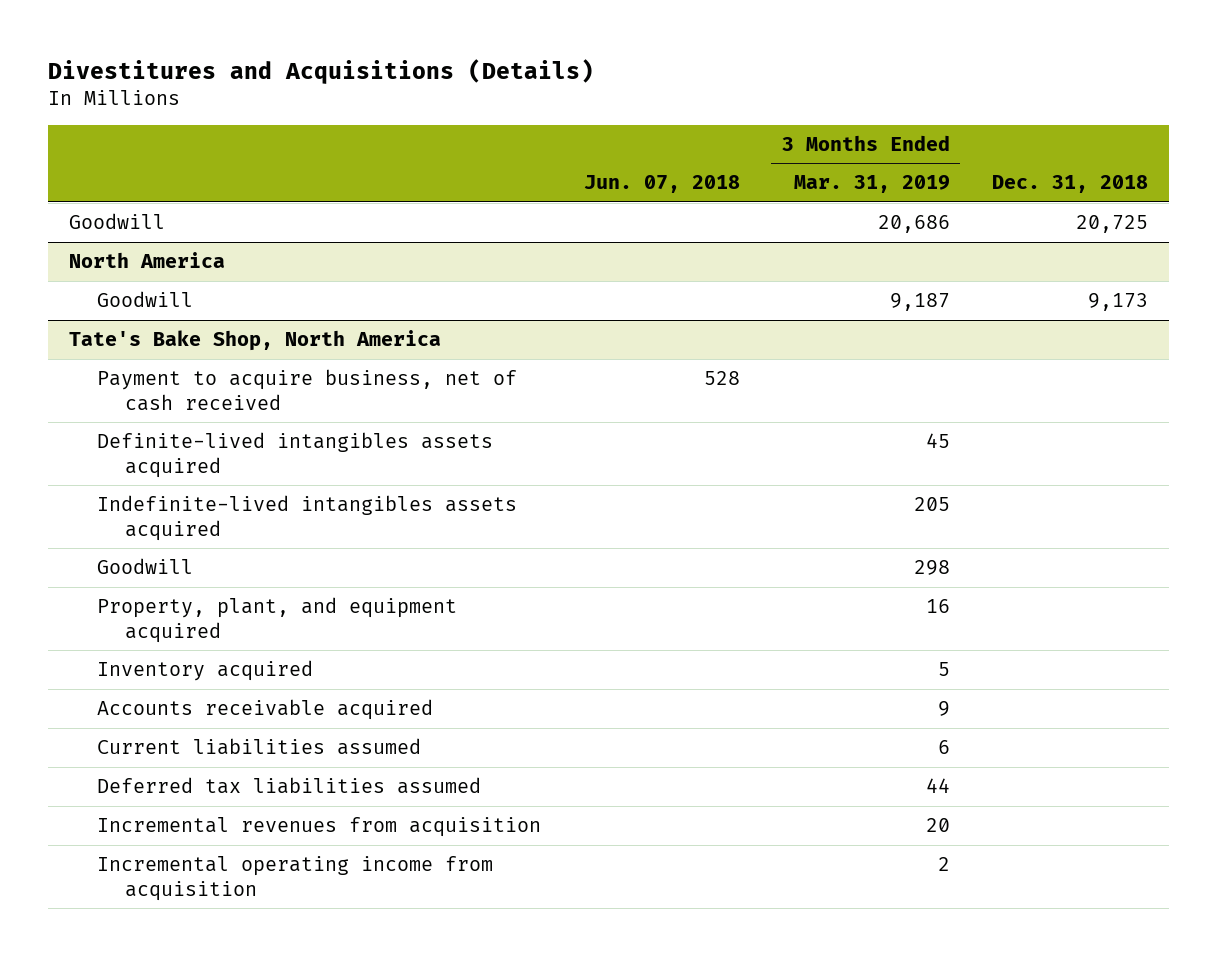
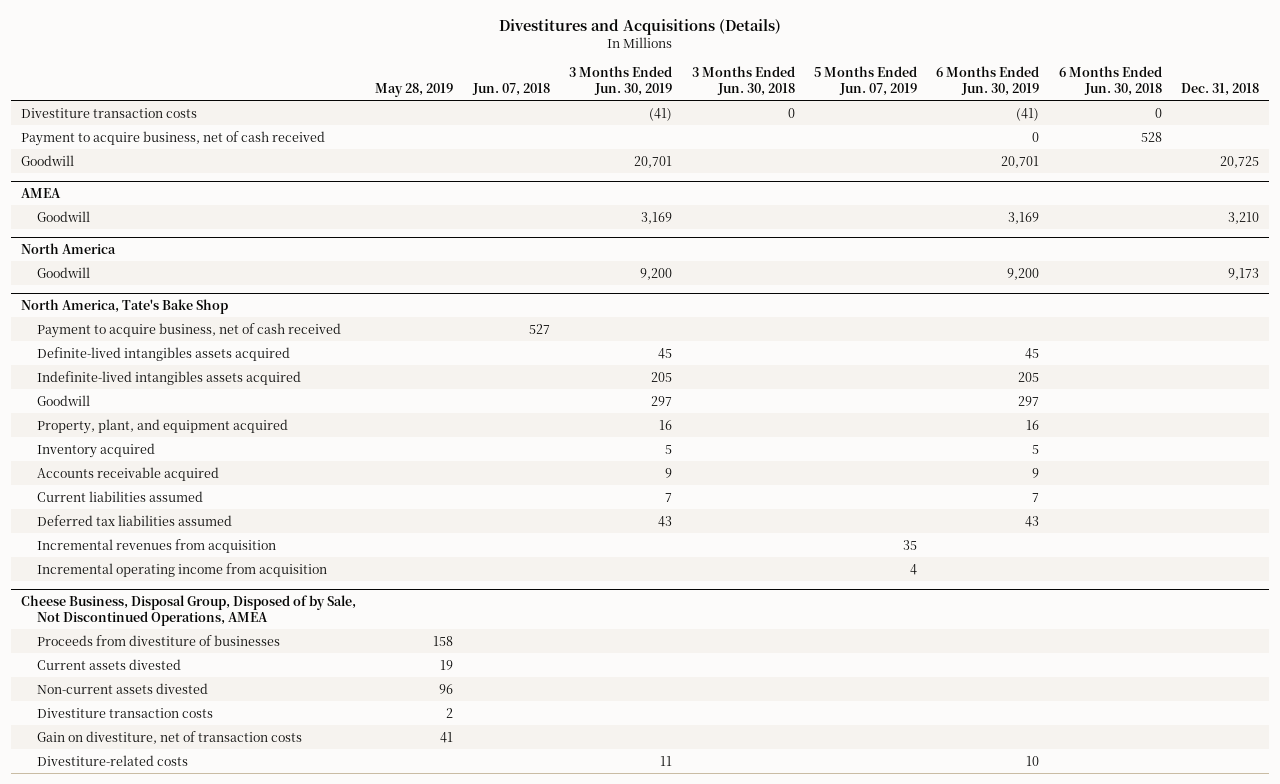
- | Jun. 07, 2018 | 3 Months Ended Mar. 31, 2019 | Dec. 31, 2018
+ | May 28, 2019 | Jun. 07, 2018 | 3 Months Ended Jun. 30, 2019 | 3 Months Ended Jun. 30, 2018 | 5 Months Ended Jun. 07, 2019 | 6 Months Ended Jun. 30, 2019 | 6 Months Ended Jun. 30, 2018 | Dec. 31, 2018
+ Divestiture transaction costs | | | (41) | 0 | | (41) | 0 |
+ Payment to acquire business, net of cash received | | | | | | 0 | 528 |
+ AMEA
+ Goodwill | | | 3,169 | | | 3,169 | | 3,210
- Tate's Bake Shop, North America
- Payment to acquire business, net of cash received | 528 | |
+ North America, Tate's Bake Shop
+ Payment to acquire business, net of cash received | | 527 | | | | | |
+ Cheese Business, Disposal Group, Disposed of by Sale, Not Discontinued Operations, AMEA
+ Proceeds from divestiture of businesses | 158 | | | | | | |
+ Current assets divested | 19 | | | | | | |
+ Non-current assets divested | 96 | | | | | | |
+ Divestiture transaction costs | 2 | | | | | | |
+ Gain on divestiture, net of transaction costs | 41 | | | | | | |
+ Divestiture-related costs | | | 11 | | | 10 | |

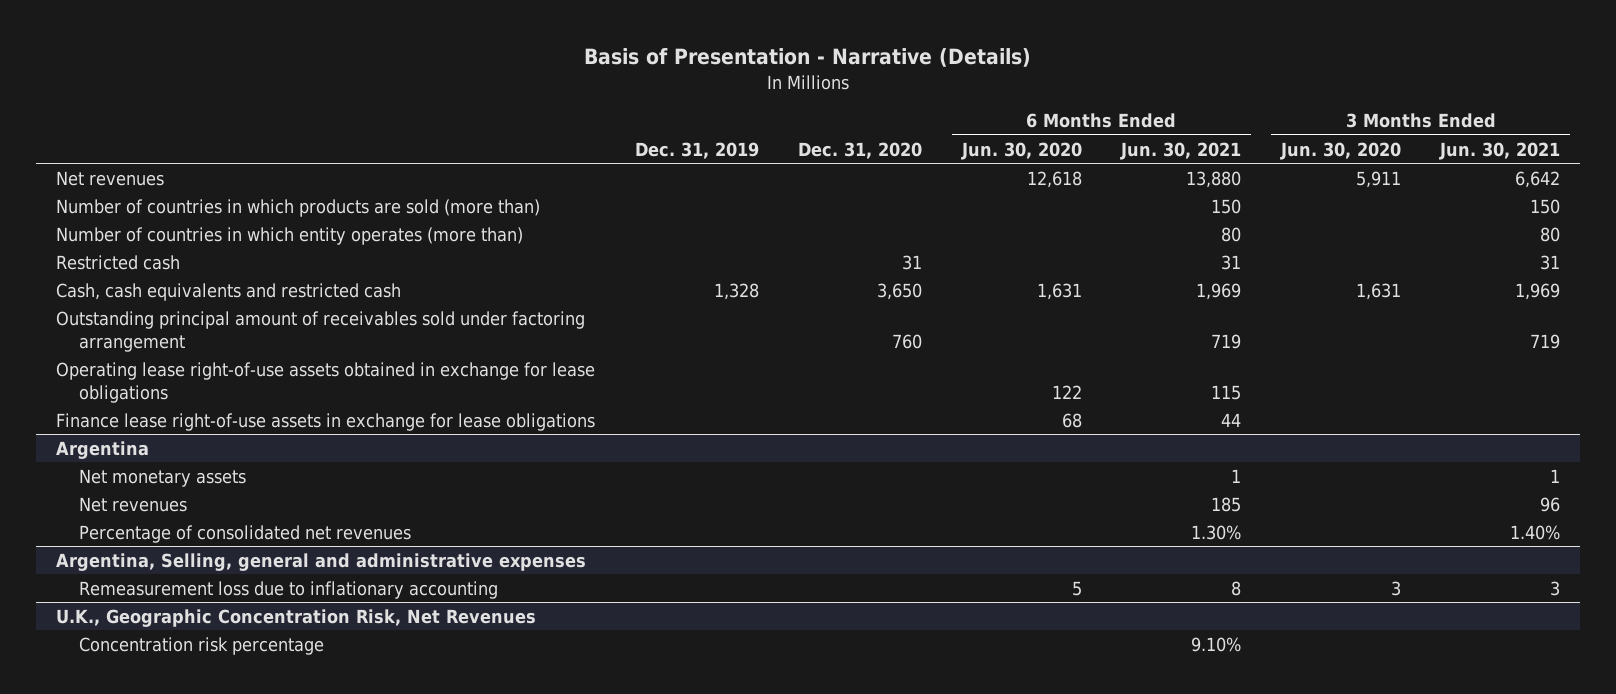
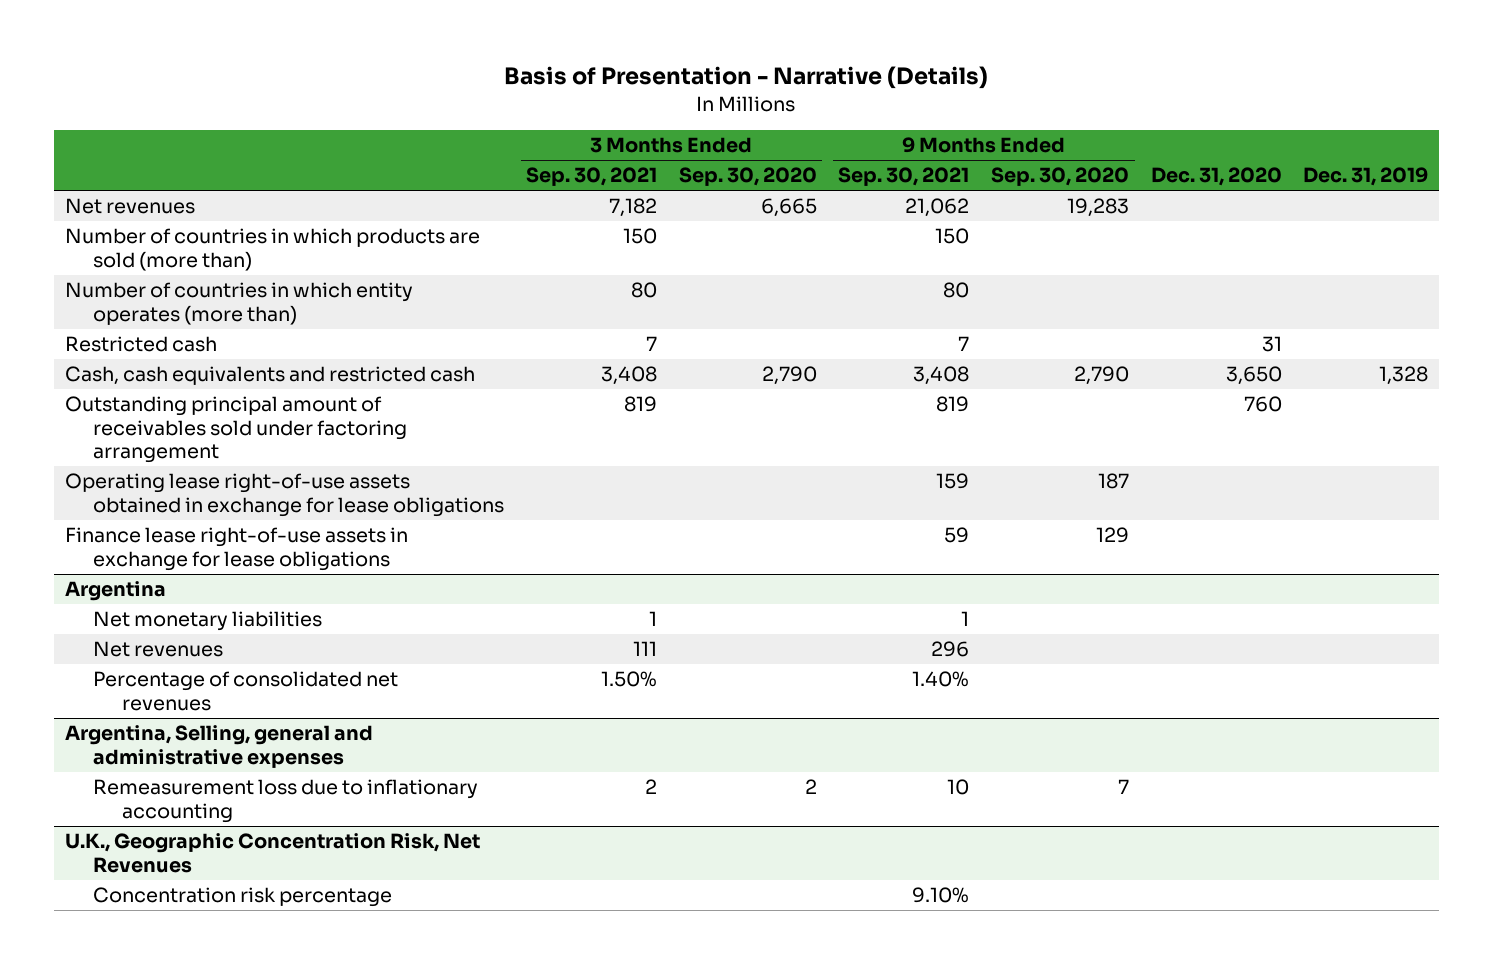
- | Dec. 31, 2019 | Dec. 31, 2020 | 6 Months Ended Jun. 30, 2020 | 6 Months Ended Jun. 30, 2021 | 3 Months Ended Jun. 30, 2020 | 3 Months Ended Jun. 30, 2021
+ | 3 Months Ended Sep. 30, 2021 | 3 Months Ended Sep. 30, 2020 | 9 Months Ended Sep. 30, 2021 | 9 Months Ended Sep. 30, 2020 | Dec. 31, 2020 | Dec. 31, 2019
@ Argentina
- Net monetary assets | | | | 1 | | 1
+ Net monetary liabilities | 1 | | 1 | | |

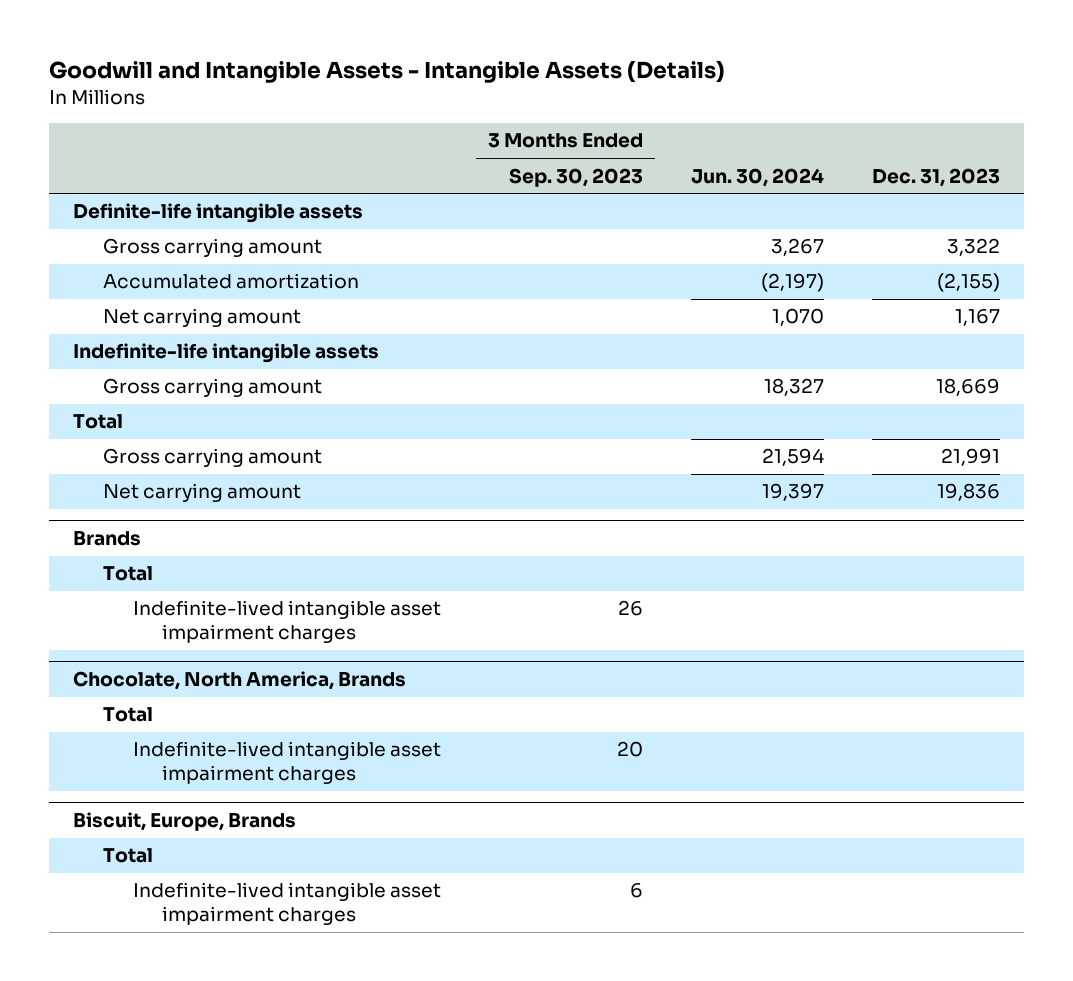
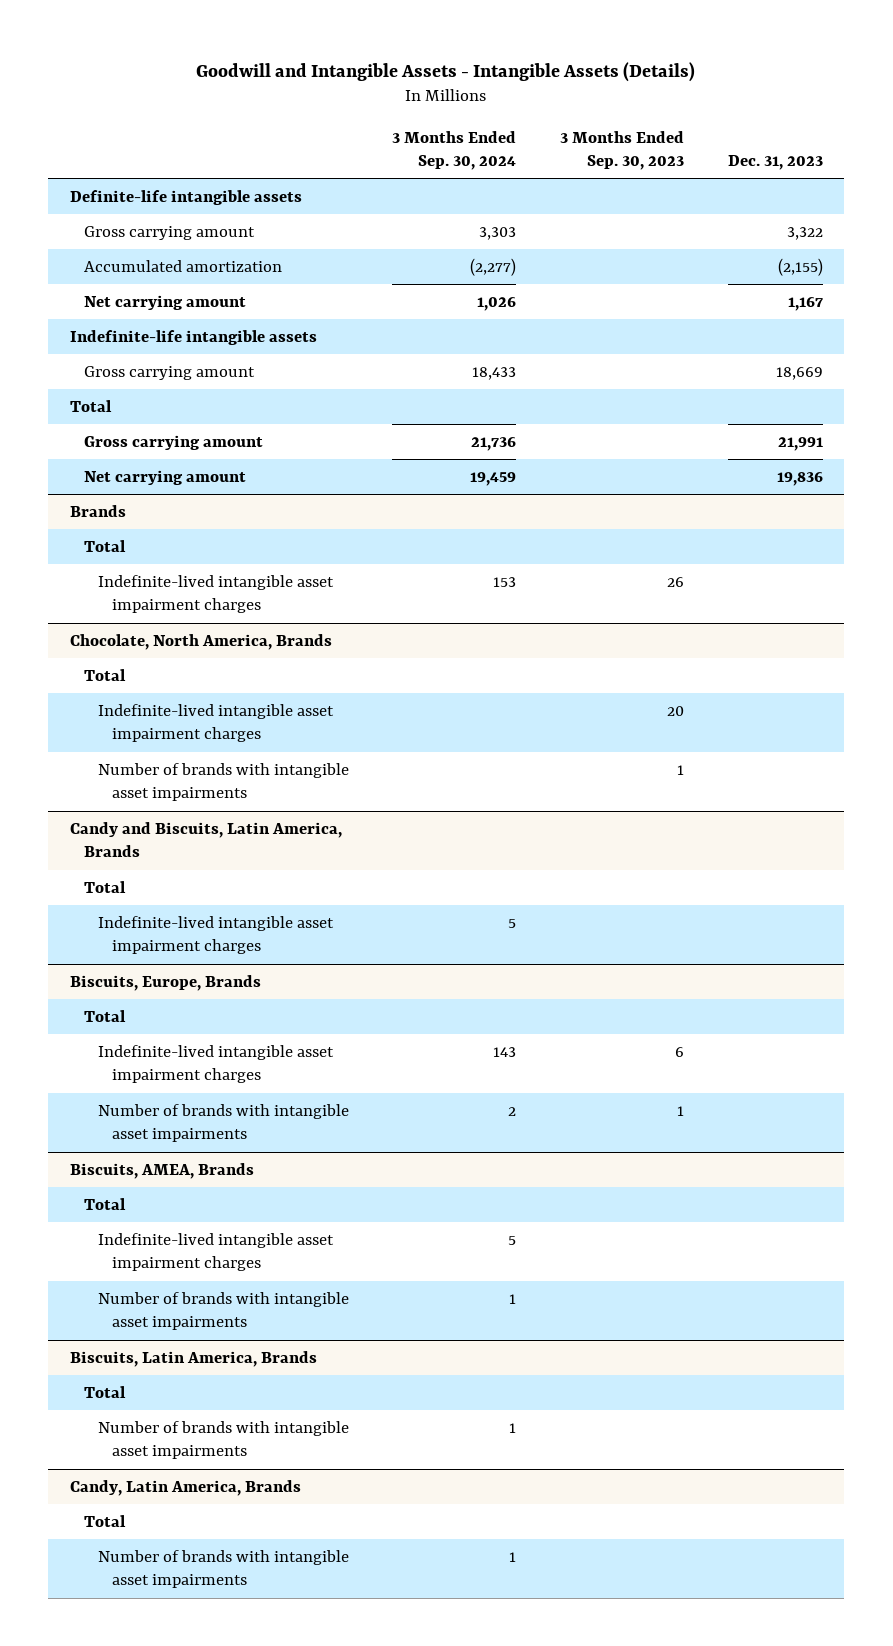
- | 3 Months Ended Sep. 30, 2023 | Jun. 30, 2024 | Dec. 31, 2023
+ | 3 Months Ended Sep. 30, 2024 | 3 Months Ended Sep. 30, 2023 | Dec. 31, 2023
- Biscuit, Europe, Brands
@ Chocolate, North America, Brands
+ Number of brands with intangible asset impairments | | 1 |
+ Candy and Biscuits, Latin America, Brands
+ Total
+ Indefinite-lived intangible asset impairment charges | 5 | |
+ Biscuits, Europe, Brands
+ Number of brands with intangible asset impairments | 2 | 1 |
+ Biscuits, AMEA, Brands
+ Total
+ Indefinite-lived intangible asset impairment charges | 5 | |
+ Number of brands with intangible asset impairments | 1 | |
+ Biscuits, Latin America, Brands
+ Total
+ Number of brands with intangible asset impairments | 1 | |
+ Candy, Latin America, Brands
+ Total
+ Number of brands with intangible asset impairments | 1 | |

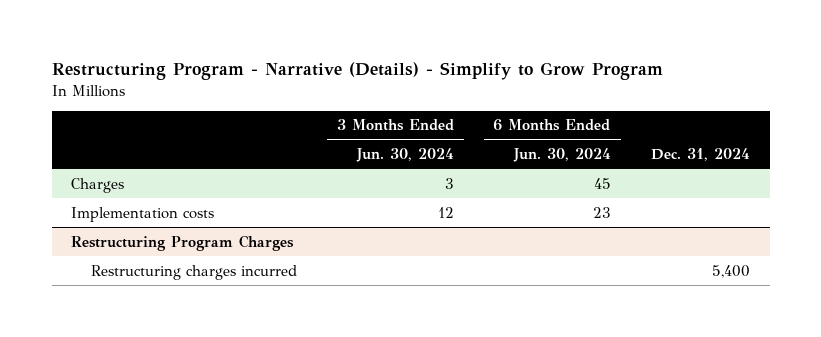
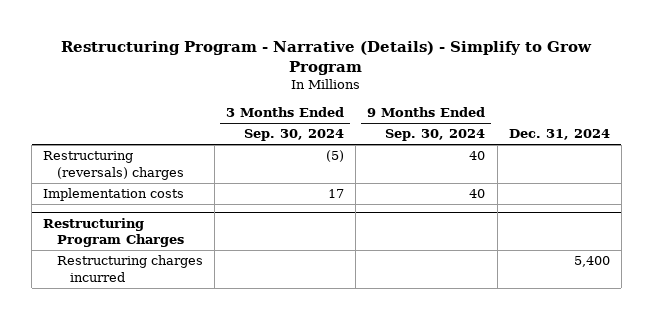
- | 3 Months Ended Jun. 30, 2024 | 6 Months Ended Jun. 30, 2024 | Dec. 31, 2024
+ | 3 Months Ended Sep. 30, 2024 | 9 Months Ended Sep. 30, 2024 | Dec. 31, 2024
- Charges | 3 | 45 |
+ Restructuring (reversals) charges | (5) | 40 |

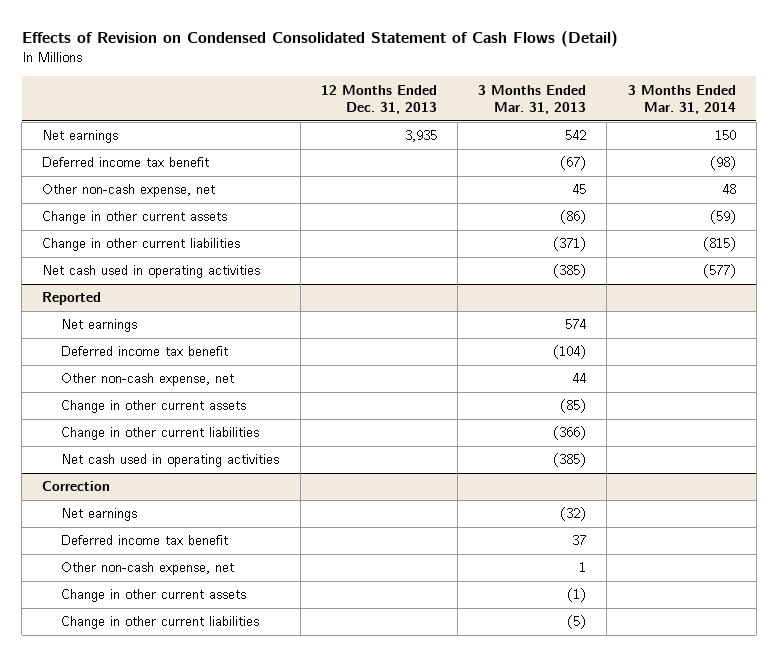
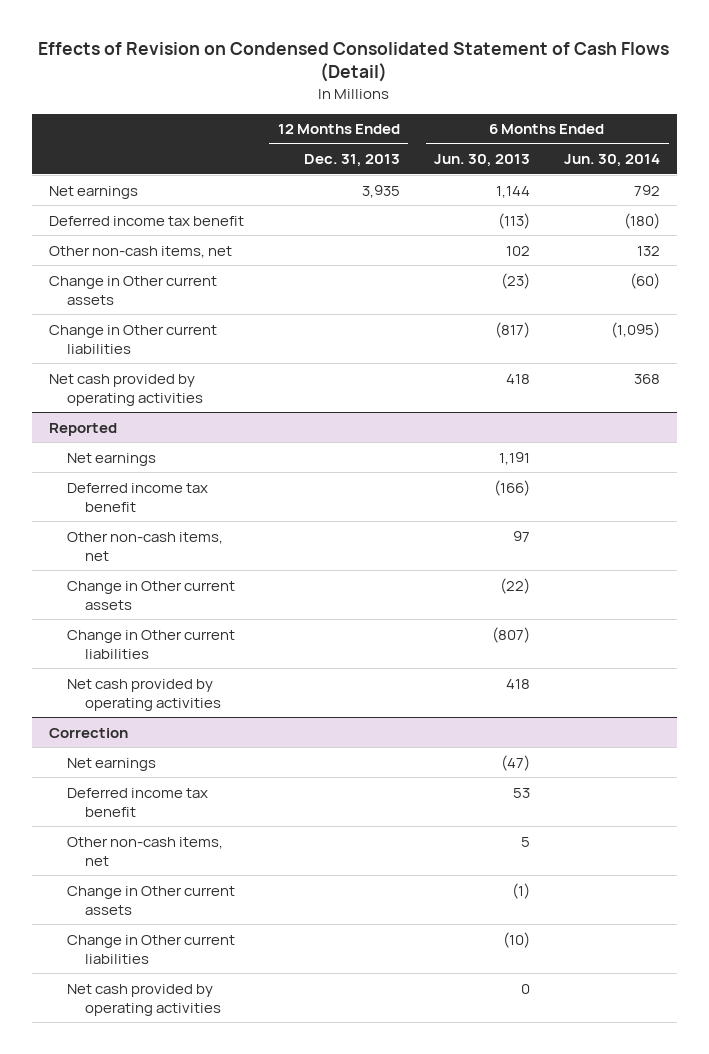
- | 12 Months Ended Dec. 31, 2013 | 3 Months Ended Mar. 31, 2013 | 3 Months Ended Mar. 31, 2014
+ | 12 Months Ended Dec. 31, 2013 | 6 Months Ended Jun. 30, 2013 | 6 Months Ended Jun. 30, 2014
- Other non-cash expense, net | | 45 | 48
- Change in other current assets | | (86) | (59)
- Change in other current liabilities | | (371) | (815)
- Net cash used in operating activities | | (385) | (577)
+ Other non-cash items, net | | 102 | 132
+ Change in Other current assets | | (23) | (60)
+ Change in Other current liabilities | | (817) | (1,095)
+ Net cash provided by operating activities | | 418 | 368
@ Reported
- Other non-cash expense, net | | 44 |
- Change in other current assets | | (85) |
- Change in other current liabilities | | (366) |
- Net cash used in operating activities | | (385) |
+ Other non-cash items, net | | 97 |
+ Change in Other current assets | | (22) |
+ Change in Other current liabilities | | (807) |
+ Net cash provided by operating activities | | 418 |
@ Correction
- Other non-cash expense, net | | 1 |
- Change in other current assets | | (1) |
- Change in other current liabilities | | (5) |
+ Other non-cash items, net | | 5 |
+ Change in Other current assets | | (1) |
+ Change in Other current liabilities | | (10) |
+ Net cash provided by operating activities | | 0 |

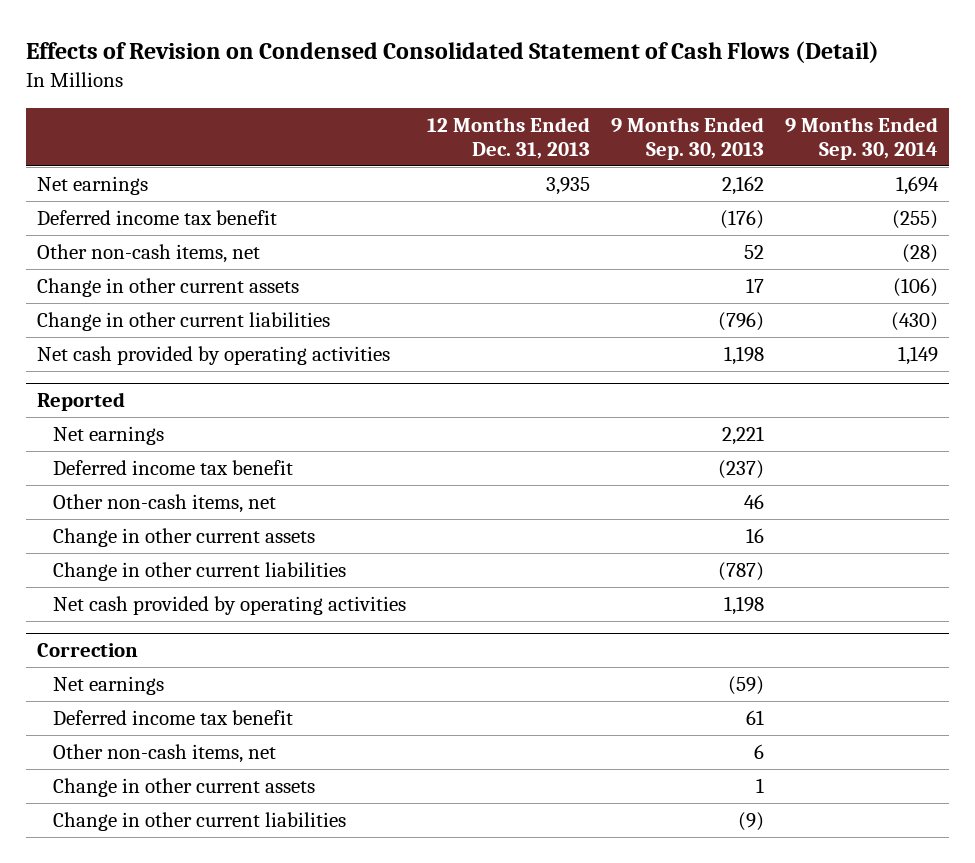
- | 12 Months Ended Dec. 31, 2013 | 6 Months Ended Jun. 30, 2013 | 6 Months Ended Jun. 30, 2014
+ | 12 Months Ended Dec. 31, 2013 | 9 Months Ended Sep. 30, 2013 | 9 Months Ended Sep. 30, 2014
- Change in Other current assets | | (23) | (60)
- Change in Other current liabilities | | (817) | (1,095)
+ Change in other current assets | | 17 | (106)
+ Change in other current liabilities | | (796) | (430)
@ Reported
- Change in Other current assets | | (22) |
- Change in Other current liabilities | | (807) |
+ Change in other current assets | | 16 |
+ Change in other current liabilities | | (787) |
@ Correction
- Change in Other current assets | | (1) |
- Change in Other current liabilities | | (10) |
- Net cash provided by operating activities | | 0 |
+ Change in other current assets | | 1 |
+ Change in other current liabilities | | (9) |

